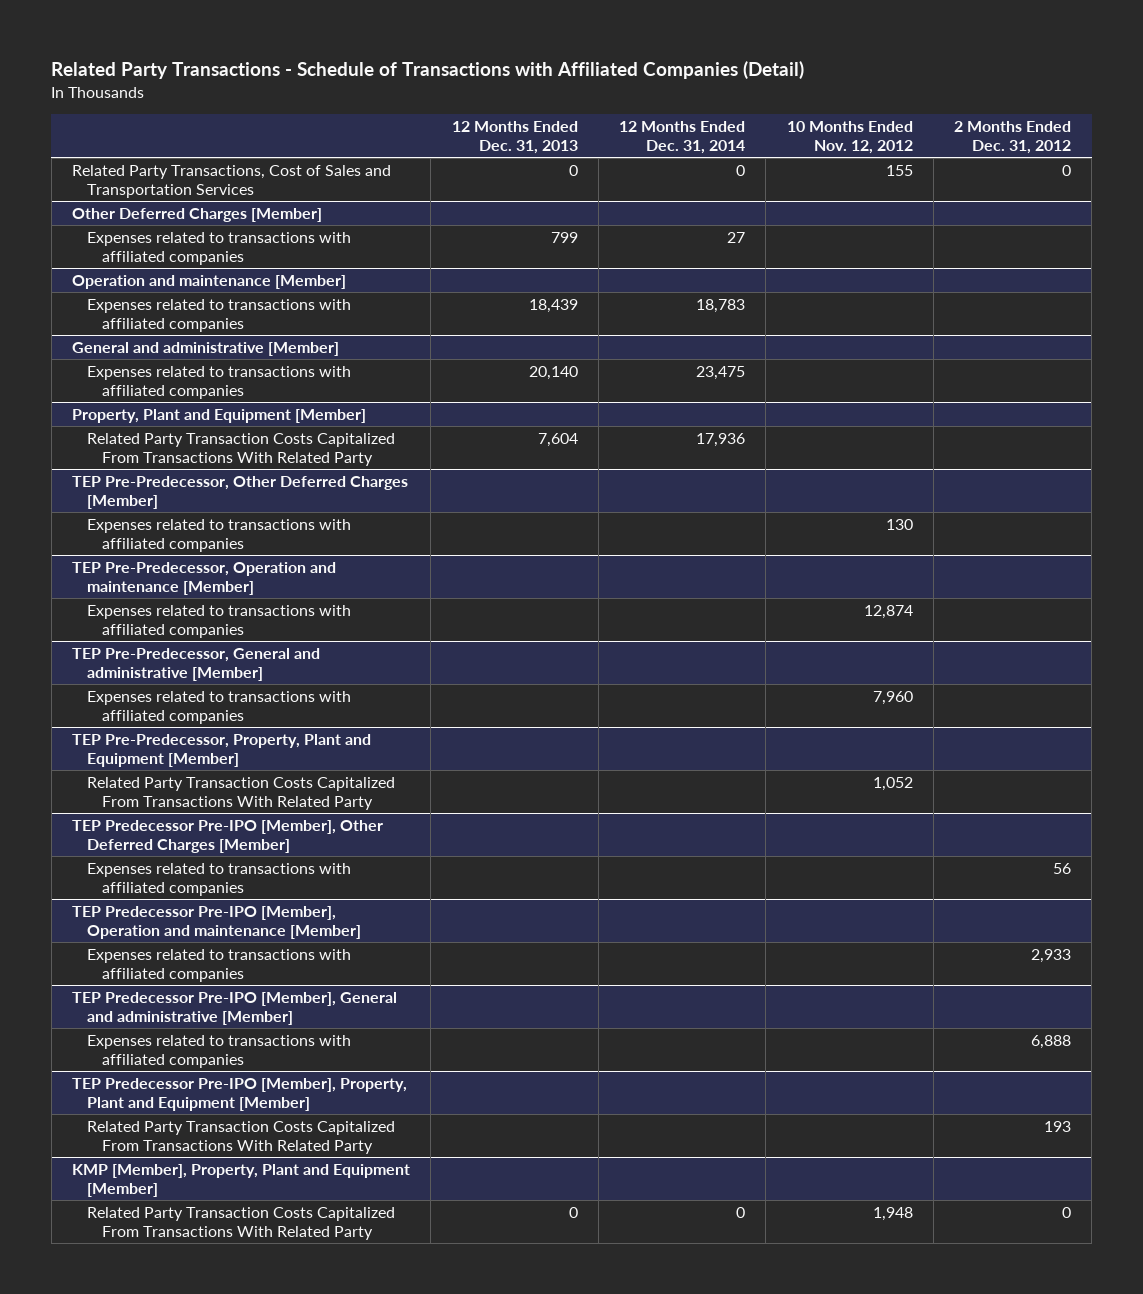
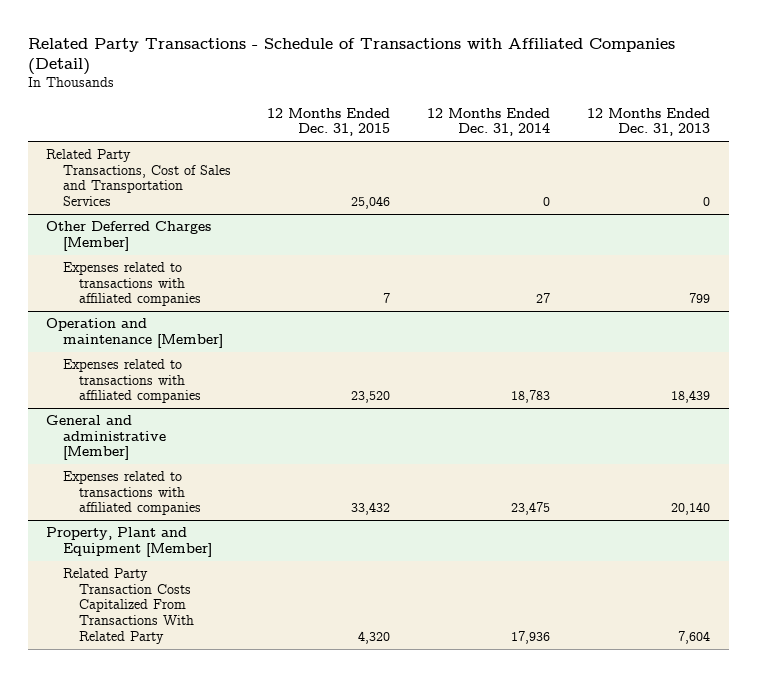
- | 12 Months Ended Dec. 31, 2013 | 12 Months Ended Dec. 31, 2014 | 10 Months Ended Nov. 12, 2012 | 2 Months Ended Dec. 31, 2012
+ | 12 Months Ended Dec. 31, 2015 | 12 Months Ended Dec. 31, 2014 | 12 Months Ended Dec. 31, 2013
- TEP Pre-Predecessor, Other Deferred Charges [Member]
- Expenses related to transactions with affiliated companies | | | 130 |
- TEP Pre-Predecessor, Operation and maintenance [Member]
- Expenses related to transactions with affiliated companies | | | 12,874 |
- TEP Pre-Predecessor, General and administrative [Member]
- Expenses related to transactions with affiliated companies | | | 7,960 |
- TEP Pre-Predecessor, Property, Plant and Equipment [Member]
- Related Party Transaction Costs Capitalized From Transactions With Related Party | | | 1,052 |
- TEP Predecessor Pre-IPO [Member], Other Deferred Charges [Member]
- Expenses related to transactions with affiliated companies | | | | 56
- TEP Predecessor Pre-IPO [Member], Operation and maintenance [Member]
- Expenses related to transactions with affiliated companies | | | | 2,933
- TEP Predecessor Pre-IPO [Member], General and administrative [Member]
- Expenses related to transactions with affiliated companies | | | | 6,888
- TEP Predecessor Pre-IPO [Member], Property, Plant and Equipment [Member]
- Related Party Transaction Costs Capitalized From Transactions With Related Party | | | | 193
- KMP [Member], Property, Plant and Equipment [Member]
- Related Party Transaction Costs Capitalized From Transactions With Related Party | 0 | 0 | 1,948 | 0

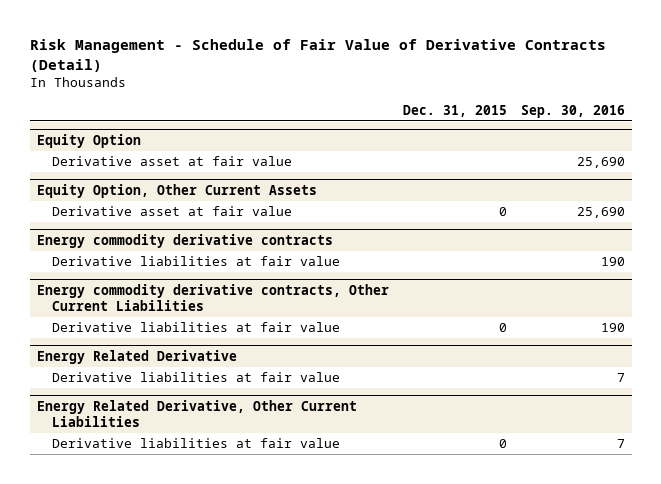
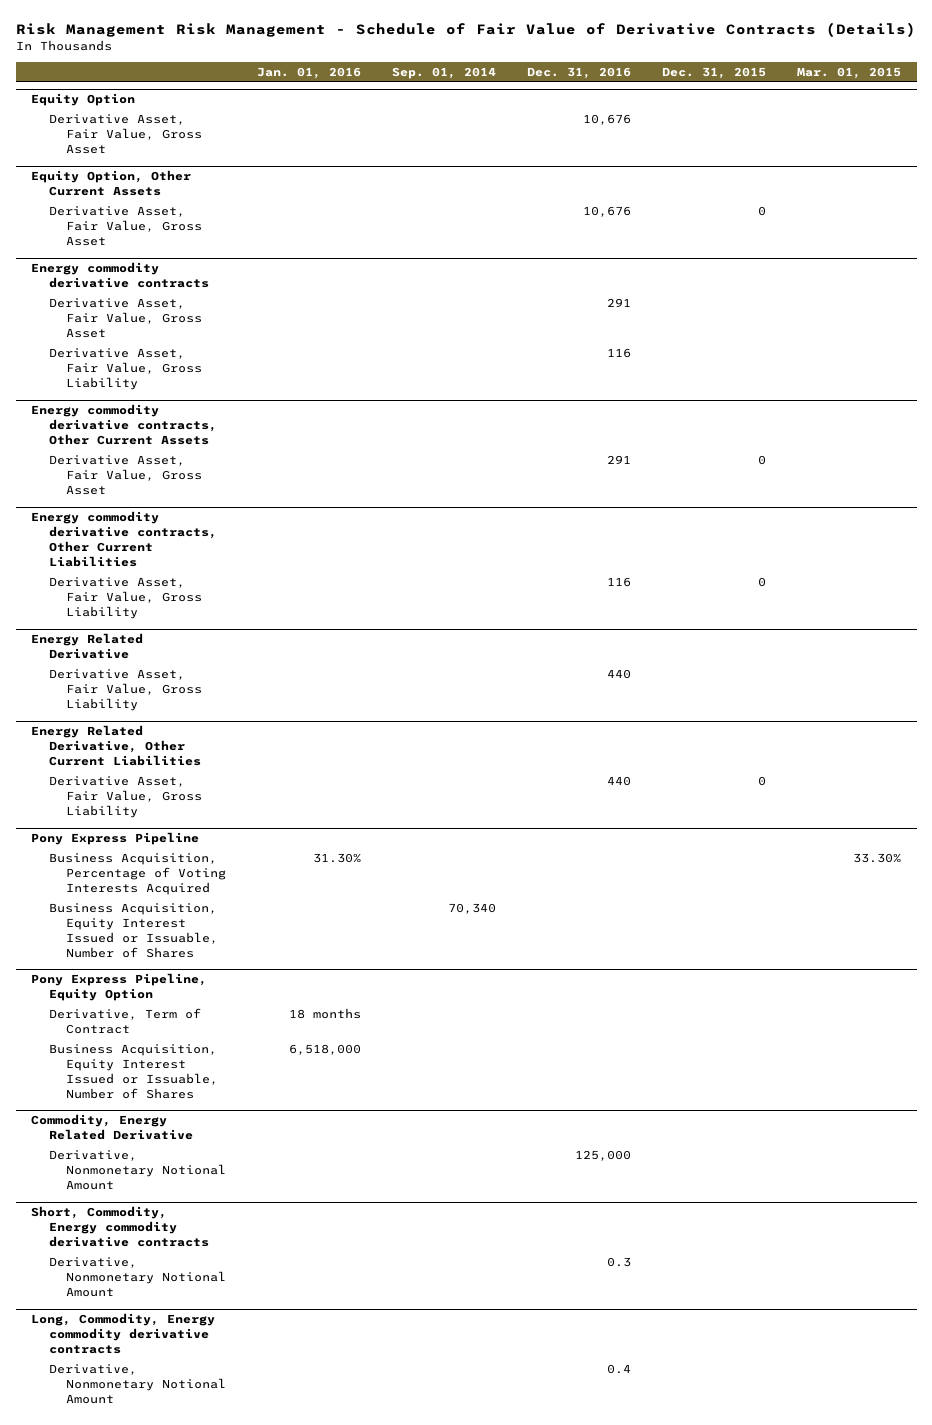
- Risk Management - Schedule of Fair Value of Derivative Contracts (Detail)
+ Risk Management Risk Management - Schedule of Fair Value of Derivative Contracts (Details)
- | Dec. 31, 2015 | Sep. 30, 2016
+ | Jan. 01, 2016 | Sep. 01, 2014 | Dec. 31, 2016 | Dec. 31, 2015 | Mar. 01, 2015
@ Equity Option
- Derivative asset at fair value | | 25,690
+ Derivative Asset, Fair Value, Gross Asset | | | 10,676 | |
@ Equity Option, Other Current Assets
- Derivative asset at fair value | 0 | 25,690
+ Derivative Asset, Fair Value, Gross Asset | | | 10,676 | 0 |
@ Energy commodity derivative contracts
- Derivative liabilities at fair value | | 190
+ Derivative Asset, Fair Value, Gross Asset | | | 291 | |
+ Derivative Asset, Fair Value, Gross Liability | | | 116 | |
+ Energy commodity derivative contracts, Other Current Assets
+ Derivative Asset, Fair Value, Gross Asset | | | 291 | 0 |
@ Energy commodity derivative contracts, Other Current Liabilities
- Derivative liabilities at fair value | 0 | 190
+ Derivative Asset, Fair Value, Gross Liability | | | 116 | 0 |
@ Energy Related Derivative
- Derivative liabilities at fair value | | 7
+ Derivative Asset, Fair Value, Gross Liability | | | 440 | |
@ Energy Related Derivative, Other Current Liabilities
- Derivative liabilities at fair value | 0 | 7
+ Derivative Asset, Fair Value, Gross Liability | | | 440 | 0 |
+ Pony Express Pipeline
+ Business Acquisition, Percentage of Voting Interests Acquired | 31.30% | | | | 33.30%
+ Business Acquisition, Equity Interest Issued or Issuable, Number of Shares | | 70,340 | | |
+ Pony Express Pipeline, Equity Option
+ Derivative, Term of Contract | 18 months | | | |
+ Business Acquisition, Equity Interest Issued or Issuable, Number of Shares | 6,518,000 | | | |
+ Commodity, Energy Related Derivative
+ Derivative, Nonmonetary Notional Amount | | | 125,000 | |
+ Short, Commodity, Energy commodity derivative contracts
+ Derivative, Nonmonetary Notional Amount | | | 0.3 | |
+ Long, Commodity, Energy commodity derivative contracts
+ Derivative, Nonmonetary Notional Amount | | | 0.4 | |

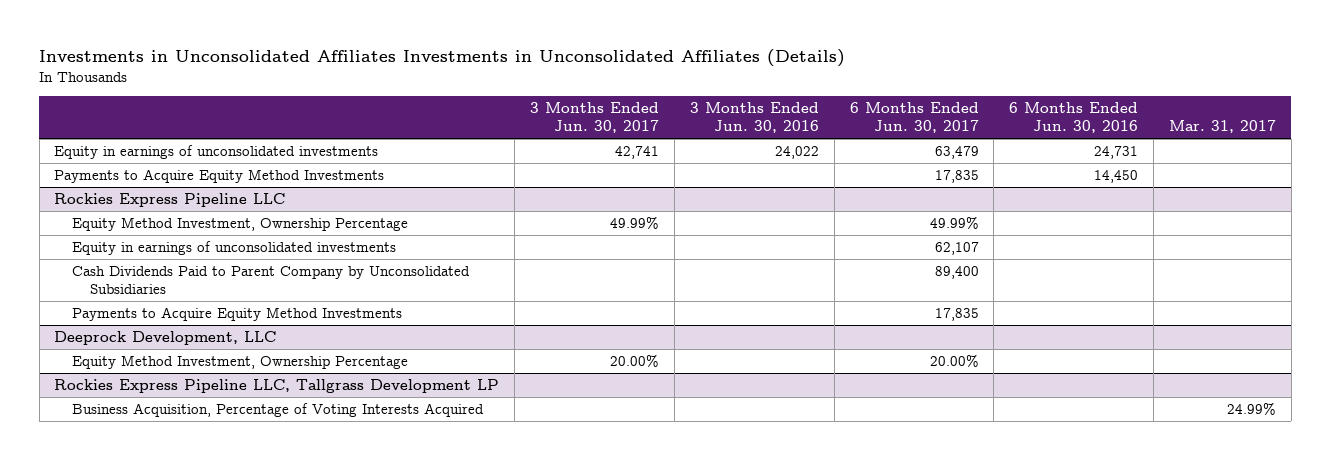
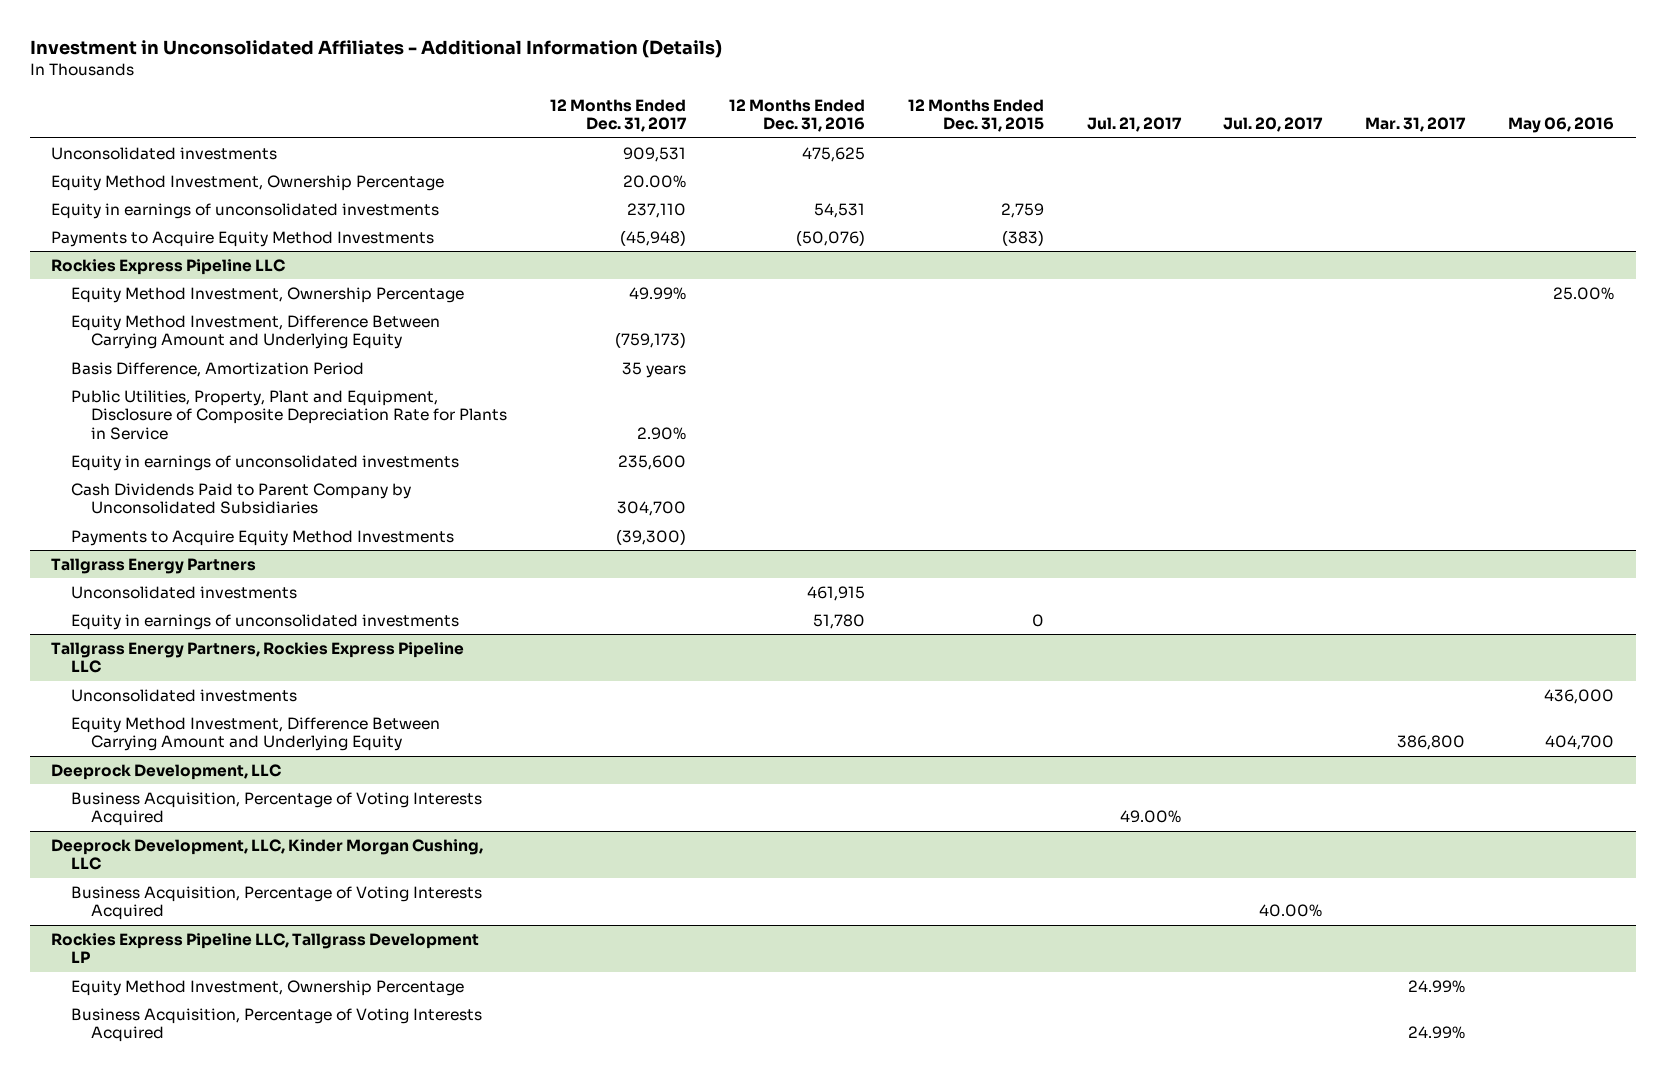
- Investments in Unconsolidated Affiliates Investments in Unconsolidated Affiliates (Details)
+ Investment in Unconsolidated Affiliates - Additional Information (Details)
- | 3 Months Ended Jun. 30, 2017 | 3 Months Ended Jun. 30, 2016 | 6 Months Ended Jun. 30, 2017 | 6 Months Ended Jun. 30, 2016 | Mar. 31, 2017
+ | 12 Months Ended Dec. 31, 2017 | 12 Months Ended Dec. 31, 2016 | 12 Months Ended Dec. 31, 2015 | Jul. 21, 2017 | Jul. 20, 2017 | Mar. 31, 2017 | May 06, 2016
+ Unconsolidated investments | 909,531 | 475,625 | | | | |
+ Equity Method Investment, Ownership Percentage | 20.00% | | | | | |
@ Rockies Express Pipeline LLC
+ Equity Method Investment, Difference Between Carrying Amount and Underlying Equity | (759,173) | | | | | |
+ Basis Difference, Amortization Period | 35 years | | | | | |
+ Public Utilities, Property, Plant and Equipment, Disclosure of Composite Depreciation Rate for Plants in Service | 2.90% | | | | | |
+ Tallgrass Energy Partners
+ Unconsolidated investments | | 461,915 | | | | |
+ Equity in earnings of unconsolidated investments | | 51,780 | 0 | | | |
+ Tallgrass Energy Partners, Rockies Express Pipeline LLC
+ Unconsolidated investments | | | | | | | 436,000
+ Equity Method Investment, Difference Between Carrying Amount and Underlying Equity | | | | | | 386,800 | 404,700
@ Deeprock Development, LLC
- Equity Method Investment, Ownership Percentage | 20.00% | | 20.00% | |
+ Business Acquisition, Percentage of Voting Interests Acquired | | | | 49.00% | | |
+ Deeprock Development, LLC, Kinder Morgan Cushing, LLC
+ Business Acquisition, Percentage of Voting Interests Acquired | | | | | 40.00% | |
@ Rockies Express Pipeline LLC, Tallgrass Development LP
+ Equity Method Investment, Ownership Percentage | | | | | | 24.99% |

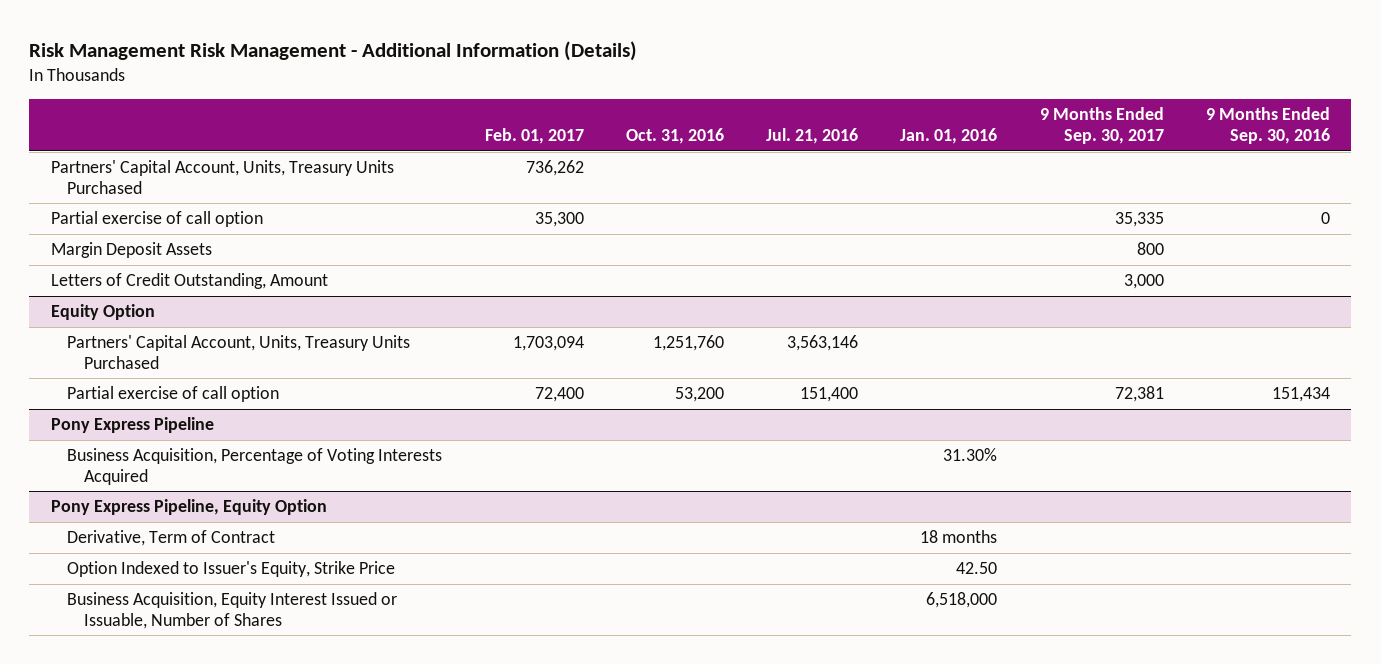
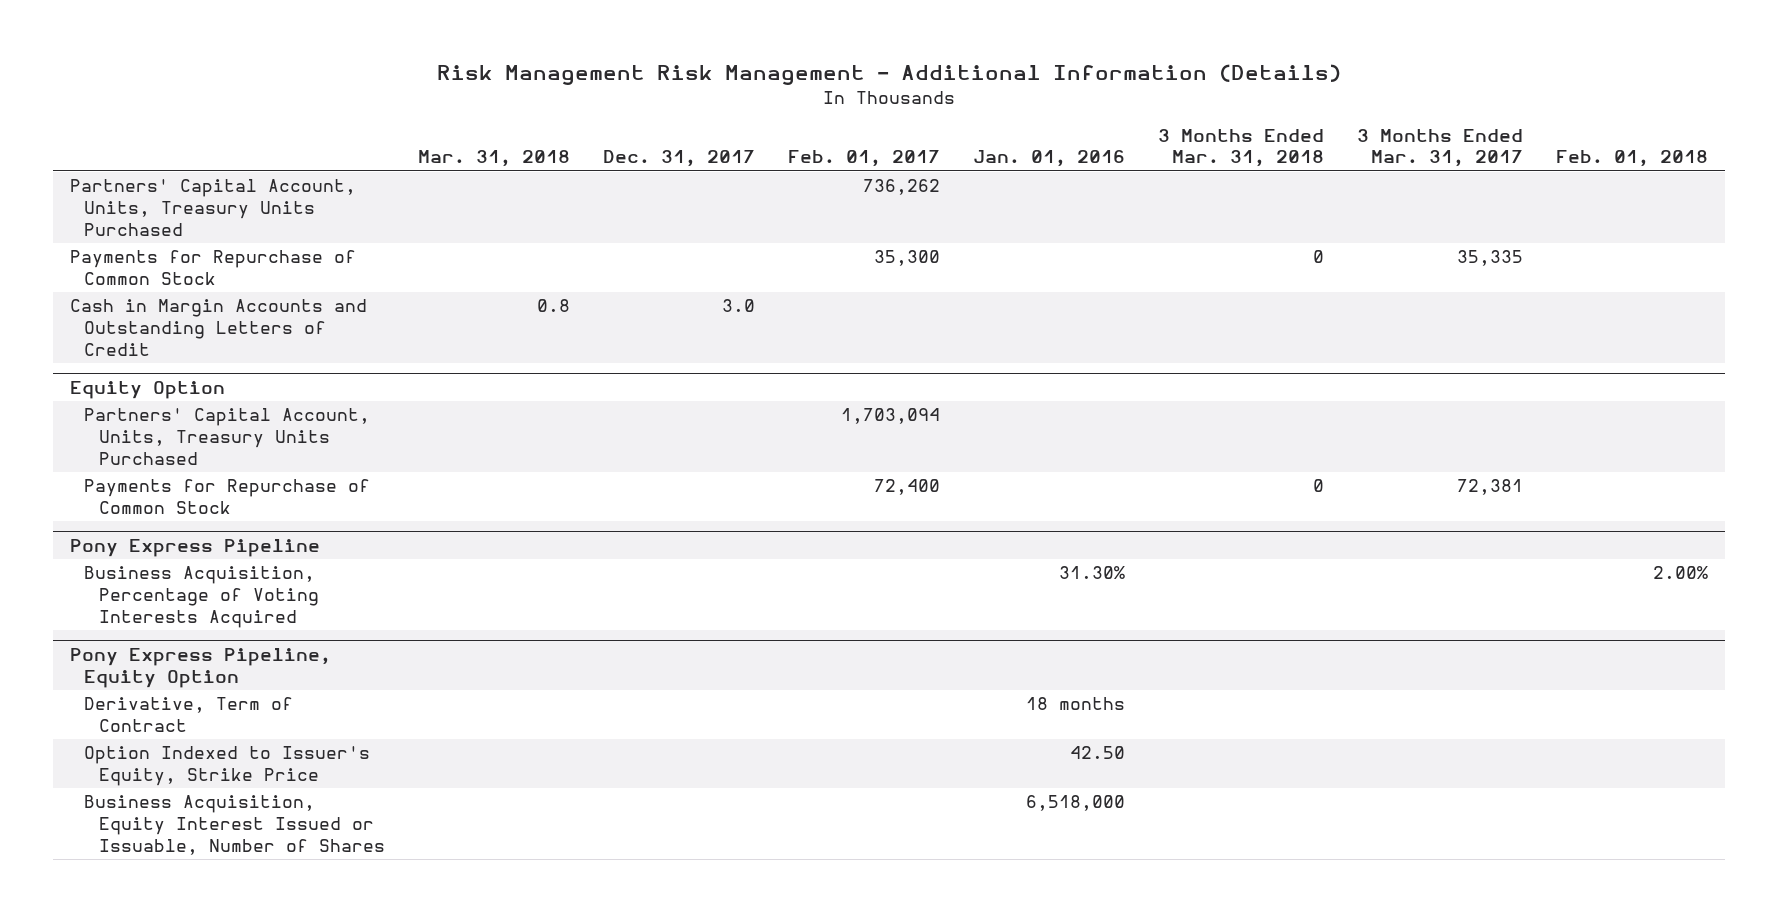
- | Feb. 01, 2017 | Oct. 31, 2016 | Jul. 21, 2016 | Jan. 01, 2016 | 9 Months Ended Sep. 30, 2017 | 9 Months Ended Sep. 30, 2016
+ | Mar. 31, 2018 | Dec. 31, 2017 | Feb. 01, 2017 | Jan. 01, 2016 | 3 Months Ended Mar. 31, 2018 | 3 Months Ended Mar. 31, 2017 | Feb. 01, 2018
- Partial exercise of call option | 35,300 | | | | 35,335 | 0
- Margin Deposit Assets | | | | | 800 |
- Letters of Credit Outstanding, Amount | | | | | 3,000 |
+ Payments for Repurchase of Common Stock | | | 35,300 | | 0 | 35,335 |
+ Cash in Margin Accounts and Outstanding Letters of Credit | 0.8 | 3.0 | | | | |
@ Equity Option
- Partial exercise of call option | 72,400 | 53,200 | 151,400 | | 72,381 | 151,434
+ Payments for Repurchase of Common Stock | | | 72,400 | | 0 | 72,381 |

